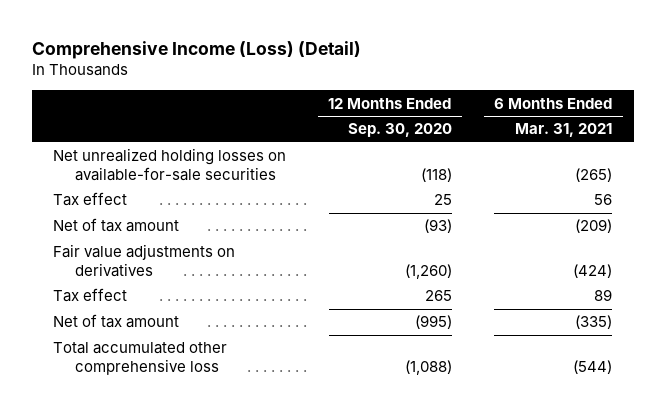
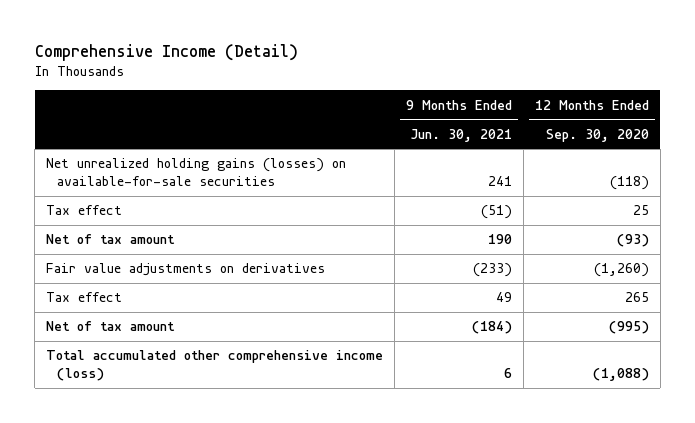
- Comprehensive Income (Loss) (Detail)
+ Comprehensive Income (Detail)
- | 12 Months Ended Sep. 30, 2020 | 6 Months Ended Mar. 31, 2021
+ | 9 Months Ended Jun. 30, 2021 | 12 Months Ended Sep. 30, 2020
- Net unrealized holding losses on available-for-sale securities | (118) | (265)
+ Net unrealized holding gains (losses) on available-for-sale securities | 241 | (118)
- Total accumulated other comprehensive loss | (1,088) | (544)
+ Total accumulated other comprehensive income (loss) | 6 | (1,088)

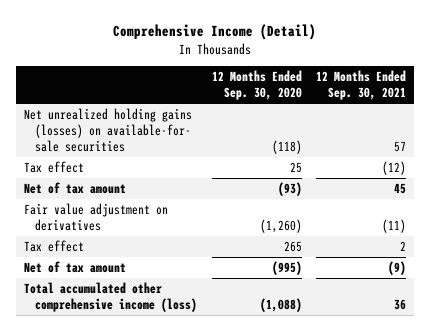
- | 9 Months Ended Jun. 30, 2021 | 12 Months Ended Sep. 30, 2020
+ | 12 Months Ended Sep. 30, 2020 | 12 Months Ended Sep. 30, 2021
- Net unrealized holding gains (losses) on available-for-sale securities | 241 | (118)
+ Net unrealized holding gains (losses) on available-for- sale securities | (118) | 57
- Fair value adjustments on derivatives | (233) | (1,260)
+ Fair value adjustment on derivatives | (1,260) | (11)

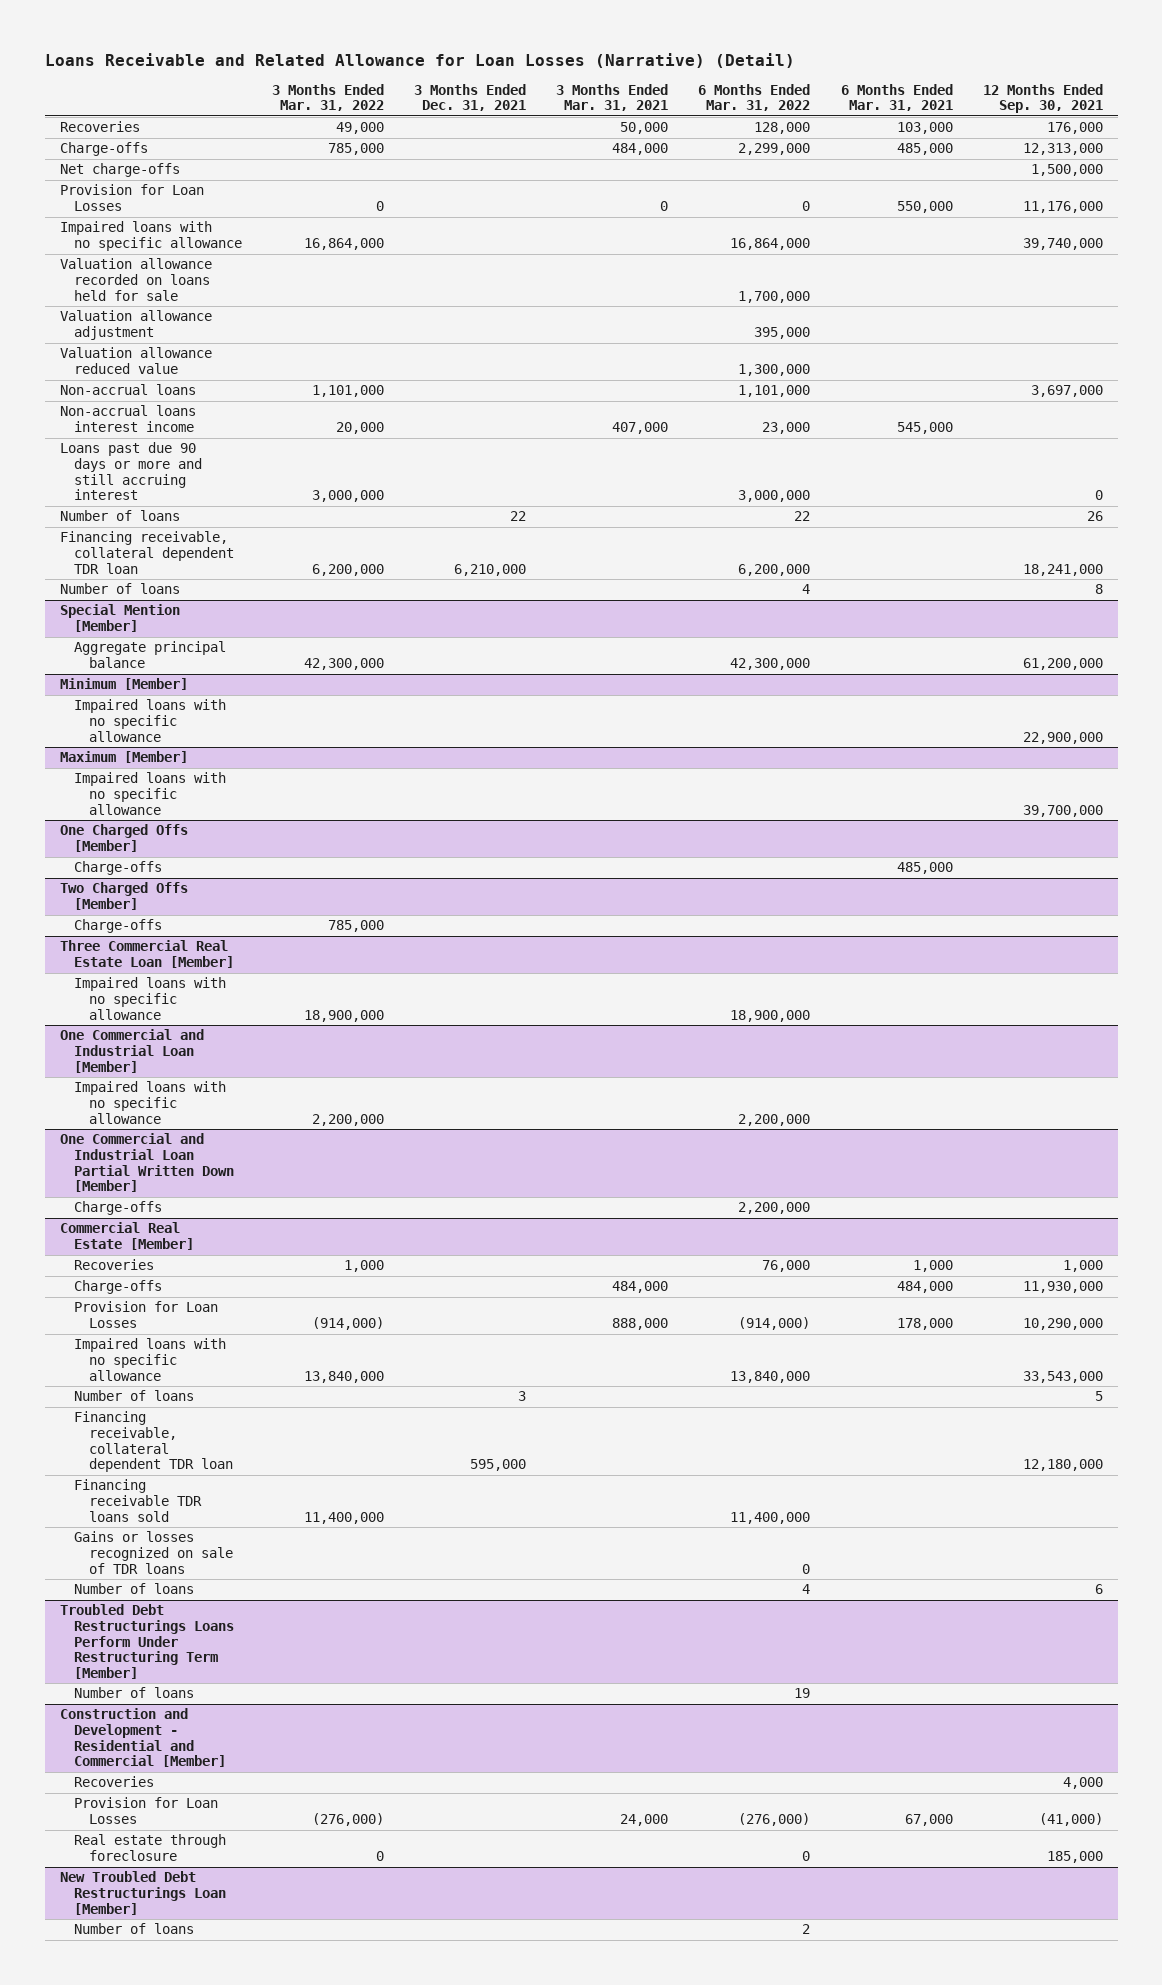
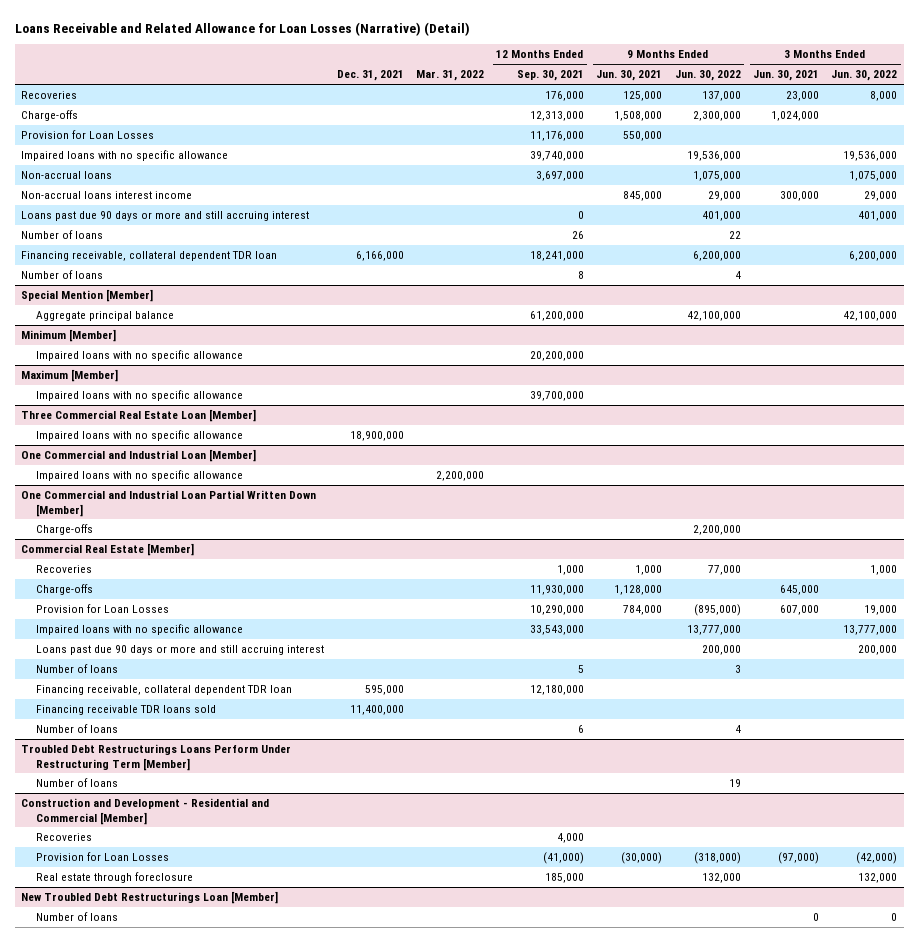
- | 3 Months Ended Mar. 31, 2022 | 3 Months Ended Dec. 31, 2021 | 3 Months Ended Mar. 31, 2021 | 6 Months Ended Mar. 31, 2022 | 6 Months Ended Mar. 31, 2021 | 12 Months Ended Sep. 30, 2021
+ | Dec. 31, 2021 | Mar. 31, 2022 | 12 Months Ended Sep. 30, 2021 | 9 Months Ended Jun. 30, 2021 | 9 Months Ended Jun. 30, 2022 | 3 Months Ended Jun. 30, 2021 | 3 Months Ended Jun. 30, 2022
- Net charge-offs | | | | | | 1,500,000
- Valuation allowance recorded on loans held for sale | | | | 1,700,000 | |
- Valuation allowance adjustment | | | | 395,000 | |
- Valuation allowance reduced value | | | | 1,300,000 | |
@ Minimum [Member]
- Impaired loans with no specific allowance | | | | | | 22,900,000
+ Impaired loans with no specific allowance | | | 20,200,000 | | | |
- One Charged Offs [Member]
- Charge-offs | | | | | 485,000 |
- Two Charged Offs [Member]
- Charge-offs | 785,000 | | | | |
@ Commercial Real Estate [Member]
+ Loans past due 90 days or more and still accruing interest | | | | | 200,000 | | 200,000
- Gains or losses recognized on sale of TDR loans | | | | 0 | |

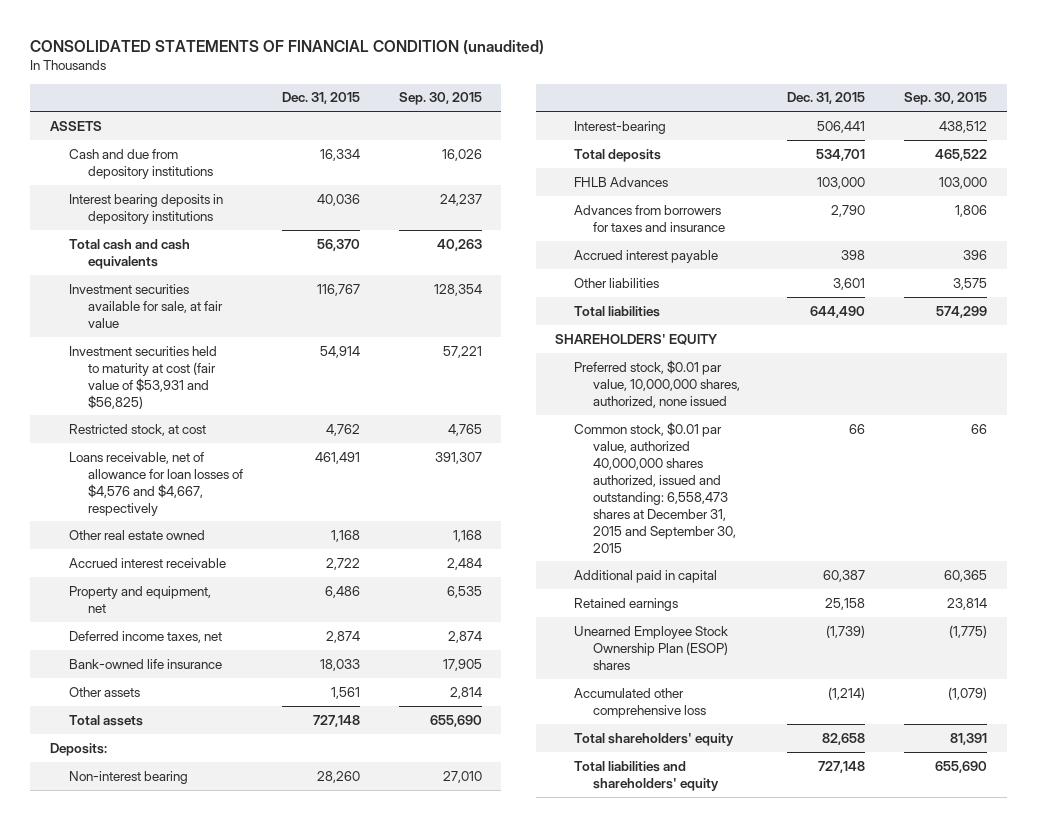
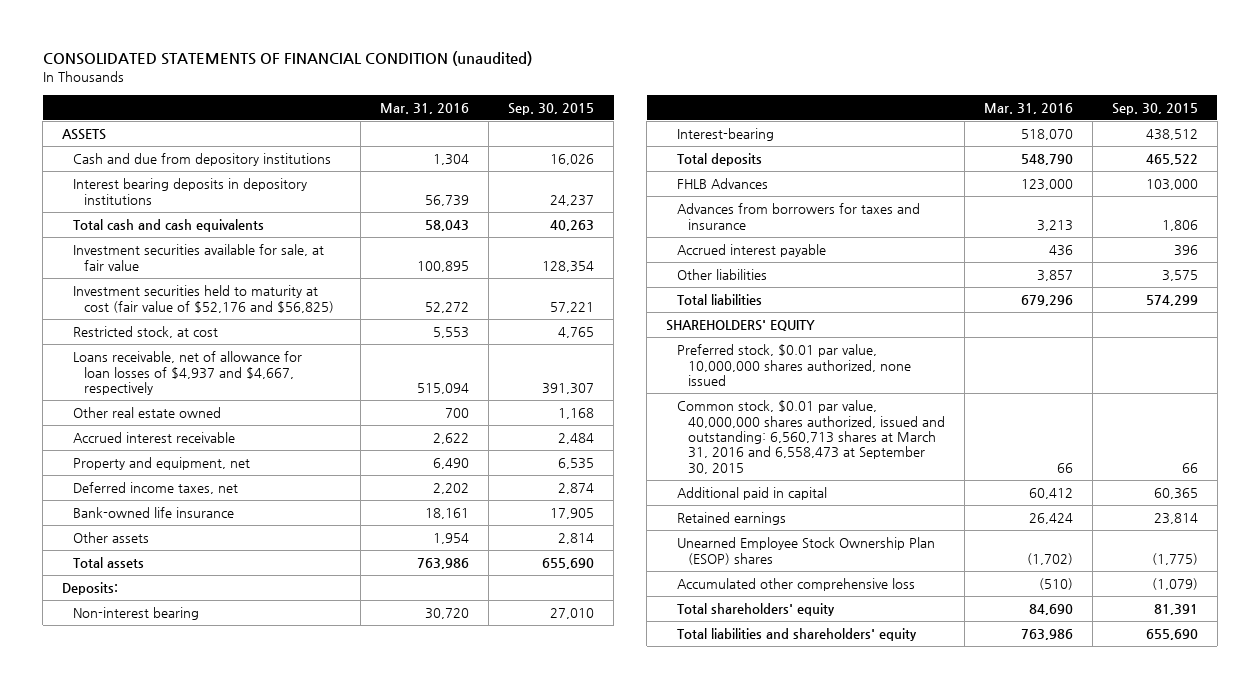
- | Dec. 31, 2015 | Sep. 30, 2015
+ | Mar. 31, 2016 | Sep. 30, 2015
- Investment securities held to maturity at cost (fair value of $53,931 and $56,825) | 54,914 | 57,221
+ Investment securities held to maturity at cost (fair value of $52,176 and $56,825) | 52,272 | 57,221
- Loans receivable, net of allowance for loan losses of $4,576 and $4,667, respectively | 461,491 | 391,307
+ Loans receivable, net of allowance for loan losses of $4,937 and $4,667, respectively | 515,094 | 391,307
- Preferred stock, $0.01 par value, 10,000,000 shares, authorized, none issued
- Common stock, $0.01 par value, authorized 40,000,000 shares authorized, issued and outstanding: 6,558,473 shares at December 31, 2015 and September 30, 2015 | 66 | 66
+ Preferred stock, $0.01 par value, 10,000,000 shares authorized, none issued
+ Common stock, $0.01 par value, 40,000,000 shares authorized, issued and outstanding: 6,560,713 shares at March 31, 2016 and 6,558,473 at September 30, 2015 | 66 | 66

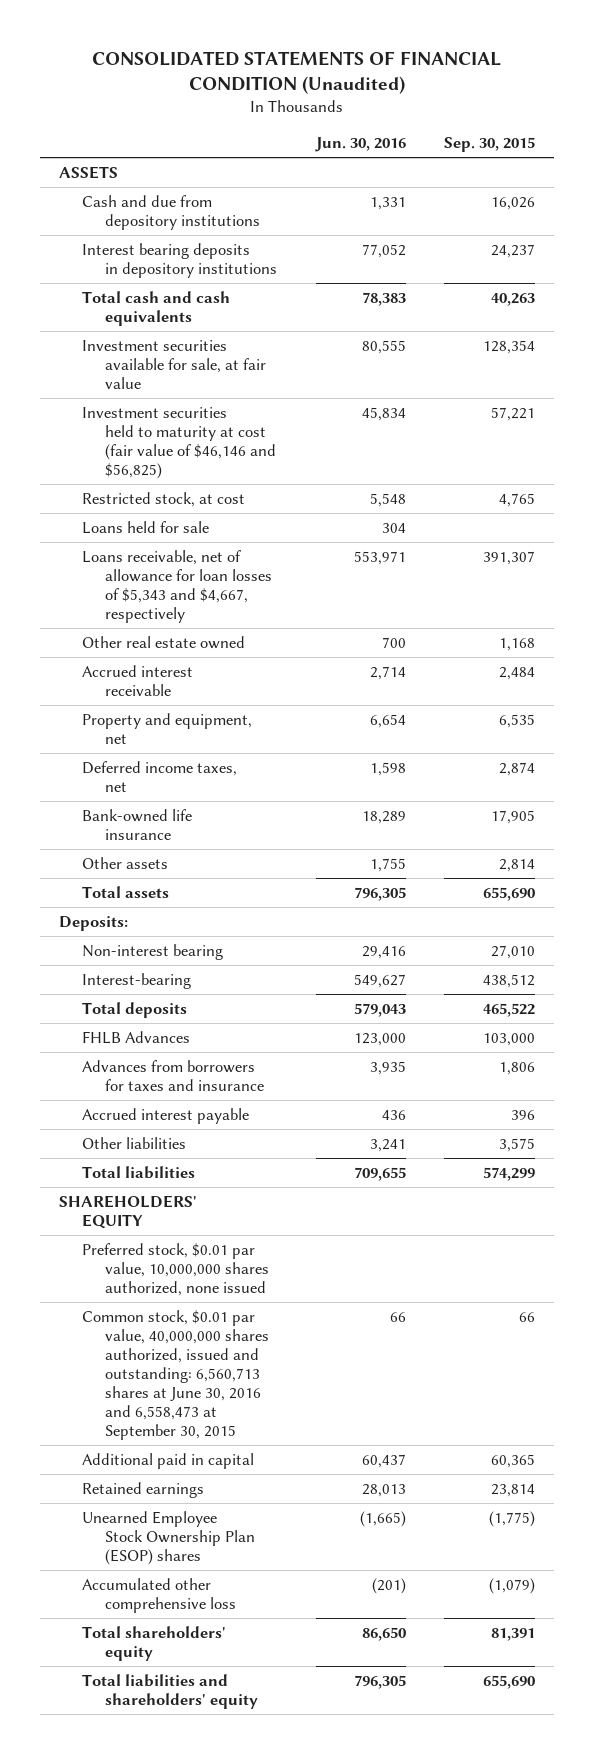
- CONSOLIDATED STATEMENTS OF FINANCIAL CONDITION (unaudited)
+ CONSOLIDATED STATEMENTS OF FINANCIAL CONDITION (Unaudited)
- | Mar. 31, 2016 | Sep. 30, 2015
+ | Jun. 30, 2016 | Sep. 30, 2015
- Investment securities held to maturity at cost (fair value of $52,176 and $56,825) | 52,272 | 57,221
+ Investment securities held to maturity at cost (fair value of $46,146 and $56,825) | 45,834 | 57,221
- Loans receivable, net of allowance for loan losses of $4,937 and $4,667, respectively | 515,094 | 391,307
+ Loans held for sale | 304 |
+ Loans receivable, net of allowance for loan losses of $5,343 and $4,667, respectively | 553,971 | 391,307
- Common stock, $0.01 par value, 40,000,000 shares authorized, issued and outstanding: 6,560,713 shares at March 31, 2016 and 6,558,473 at September 30, 2015 | 66 | 66
+ Common stock, $0.01 par value, 40,000,000 shares authorized, issued and outstanding: 6,560,713 shares at June 30, 2016 and 6,558,473 at September 30, 2015 | 66 | 66

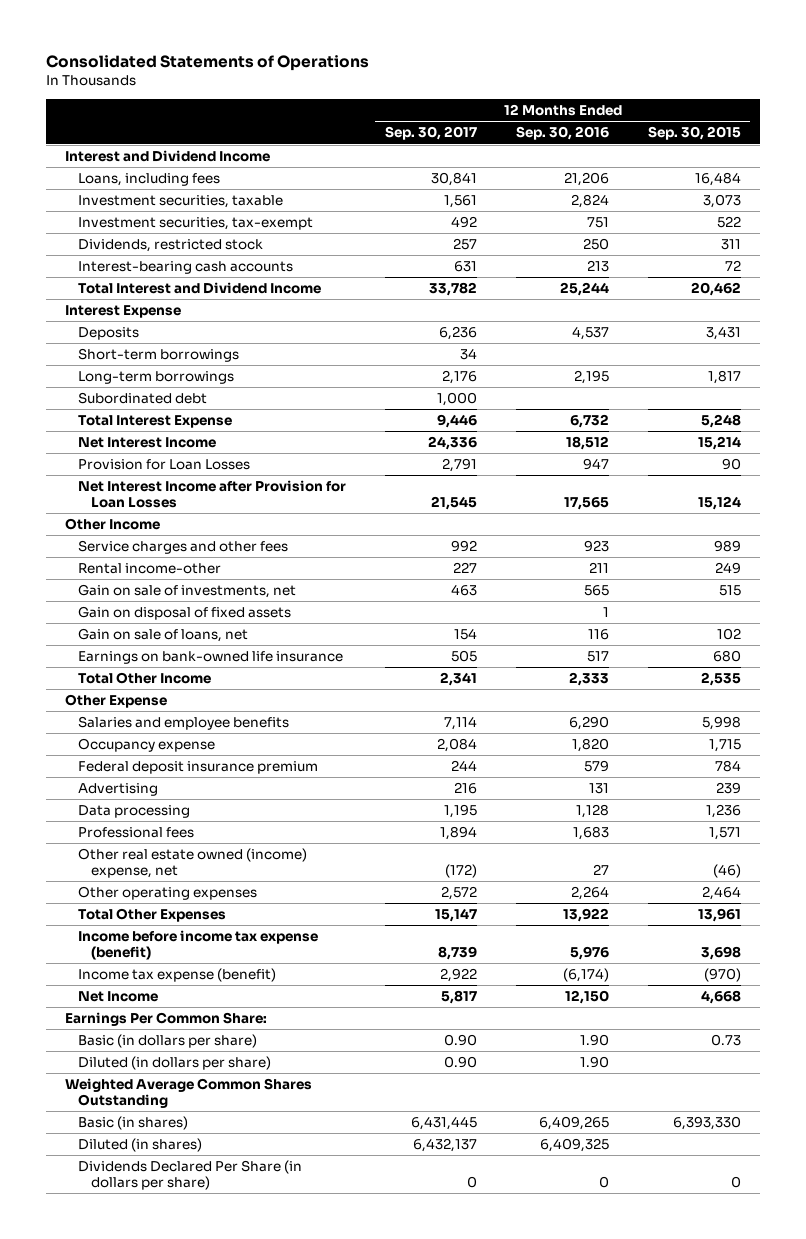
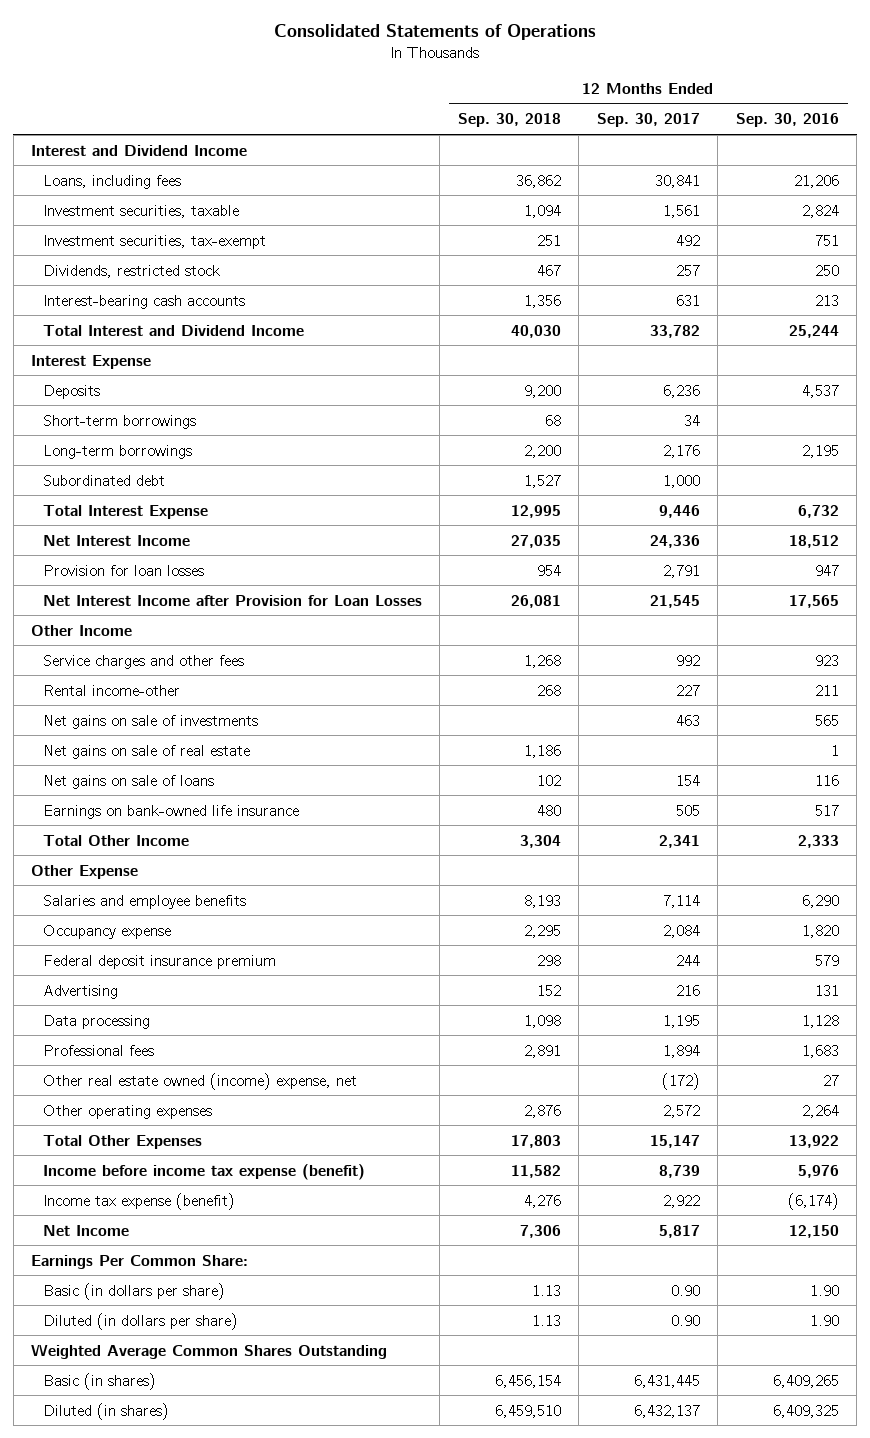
- | 12 Months Ended Sep. 30, 2017 | 12 Months Ended Sep. 30, 2016 | 12 Months Ended Sep. 30, 2015
+ | 12 Months Ended Sep. 30, 2018 | 12 Months Ended Sep. 30, 2017 | 12 Months Ended Sep. 30, 2016
- Provision for Loan Losses | 2,791 | 947 | 90
+ Provision for loan losses | 954 | 2,791 | 947
- Gain on sale of investments, net | 463 | 565 | 515
- Gain on disposal of fixed assets | | 1 |
- Gain on sale of loans, net | 154 | 116 | 102
+ Net gains on sale of investments | | 463 | 565
+ Net gains on sale of real estate | 1,186 | | 1
+ Net gains on sale of loans | 102 | 154 | 116
- Dividends Declared Per Share (in dollars per share) | 0 | 0 | 0

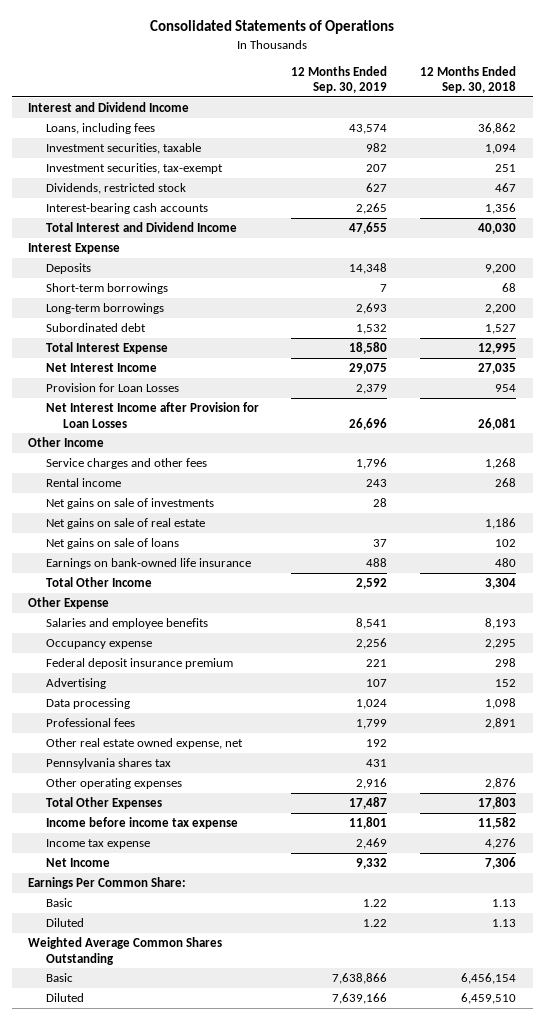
- | 12 Months Ended Sep. 30, 2018 | 12 Months Ended Sep. 30, 2017 | 12 Months Ended Sep. 30, 2016
+ | 12 Months Ended Sep. 30, 2019 | 12 Months Ended Sep. 30, 2018
- Provision for loan losses | 954 | 2,791 | 947
+ Provision for Loan Losses | 2,379 | 954
- Rental income-other | 268 | 227 | 211
+ Rental income | 243 | 268
- Other real estate owned (income) expense, net | | (172) | 27
+ Other real estate owned expense, net | 192 |
+ Pennsylvania shares tax | 431 |
- Income before income tax expense (benefit) | 11,582 | 8,739 | 5,976
- Income tax expense (benefit) | 4,276 | 2,922 | (6,174)
+ Income before income tax expense | 11,801 | 11,582
+ Income tax expense | 2,469 | 4,276
- Basic (in dollars per share) | 1.13 | 0.90 | 1.90
- Diluted (in dollars per share) | 1.13 | 0.90 | 1.90
+ Basic | 1.22 | 1.13
+ Diluted | 1.22 | 1.13
- Basic (in shares) | 6,456,154 | 6,431,445 | 6,409,265
- Diluted (in shares) | 6,459,510 | 6,432,137 | 6,409,325
+ Basic | 7,638,866 | 6,456,154
+ Diluted | 7,639,166 | 6,459,510

